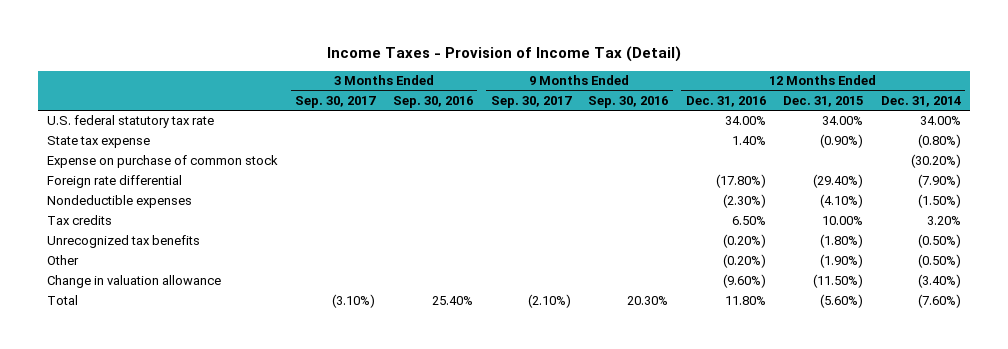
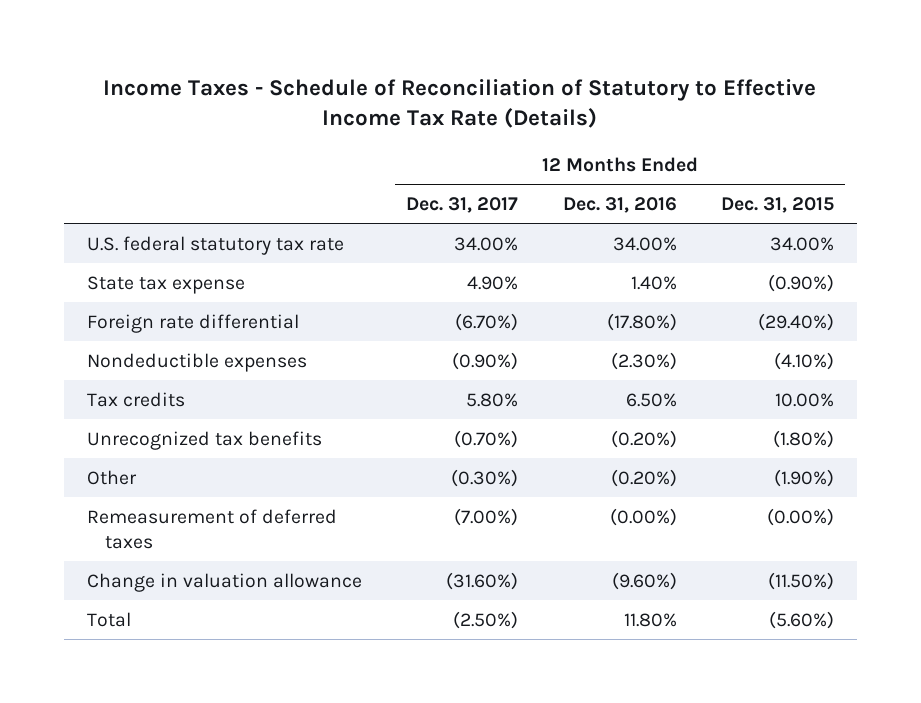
- Income Taxes - Provision of Income Tax (Detail)
+ Income Taxes - Schedule of Reconciliation of Statutory to Effective Income Tax Rate (Details)
- | 3 Months Ended Sep. 30, 2017 | 3 Months Ended Sep. 30, 2016 | 9 Months Ended Sep. 30, 2017 | 9 Months Ended Sep. 30, 2016 | 12 Months Ended Dec. 31, 2016 | 12 Months Ended Dec. 31, 2015 | 12 Months Ended Dec. 31, 2014
+ | 12 Months Ended Dec. 31, 2017 | 12 Months Ended Dec. 31, 2016 | 12 Months Ended Dec. 31, 2015
- Expense on purchase of common stock | | | | | | | (30.20%)
+ Remeasurement of deferred taxes | (7.00%) | (0.00%) | (0.00%)

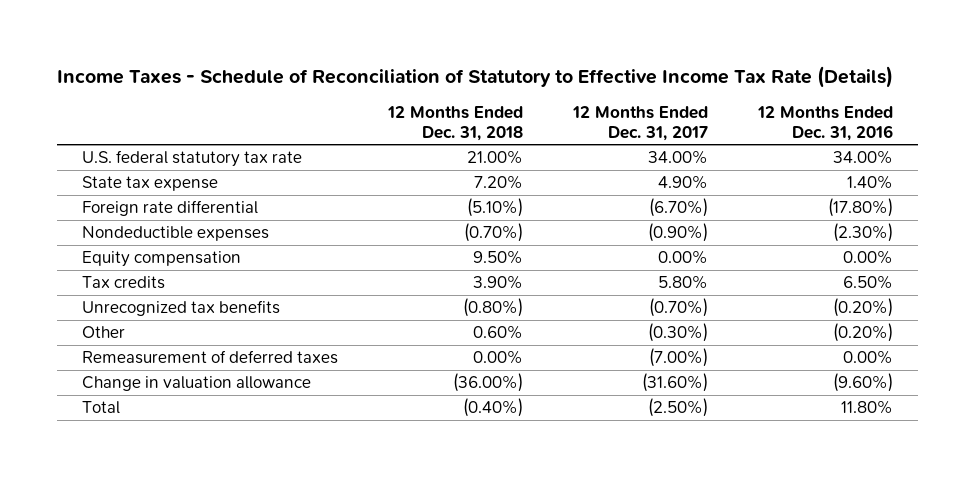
- | 12 Months Ended Dec. 31, 2017 | 12 Months Ended Dec. 31, 2016 | 12 Months Ended Dec. 31, 2015
+ | 12 Months Ended Dec. 31, 2018 | 12 Months Ended Dec. 31, 2017 | 12 Months Ended Dec. 31, 2016
+ Equity compensation | 9.50% | 0.00% | 0.00%
- Remeasurement of deferred taxes | (7.00%) | (0.00%) | (0.00%)
+ Remeasurement of deferred taxes | 0.00% | (7.00%) | 0.00%

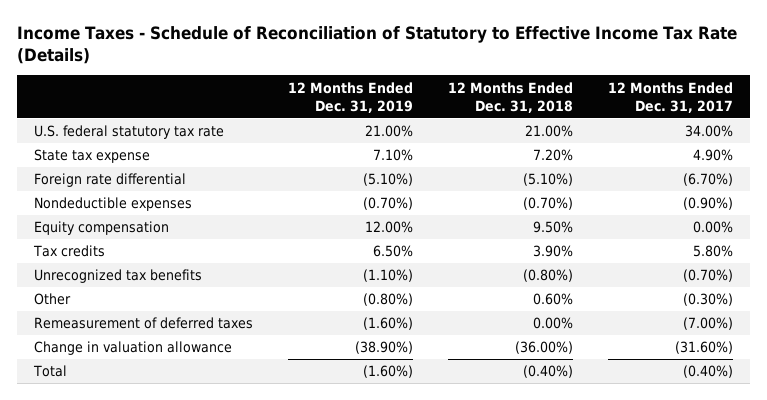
- | 12 Months Ended Dec. 31, 2018 | 12 Months Ended Dec. 31, 2017 | 12 Months Ended Dec. 31, 2016
+ | 12 Months Ended Dec. 31, 2019 | 12 Months Ended Dec. 31, 2018 | 12 Months Ended Dec. 31, 2017
- Total | (0.40%) | (2.50%) | 11.80%
+ Total | (1.60%) | (0.40%) | (0.40%)

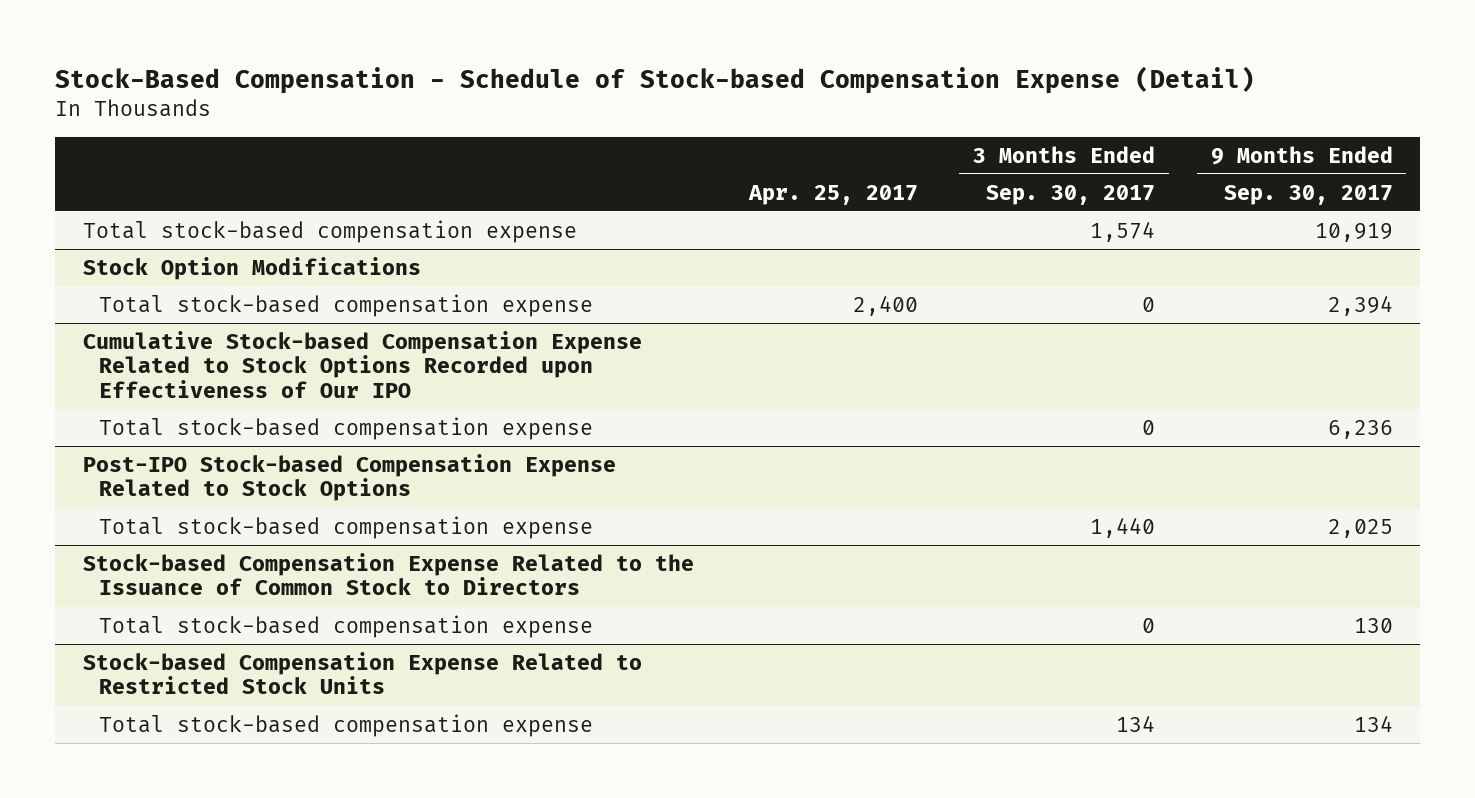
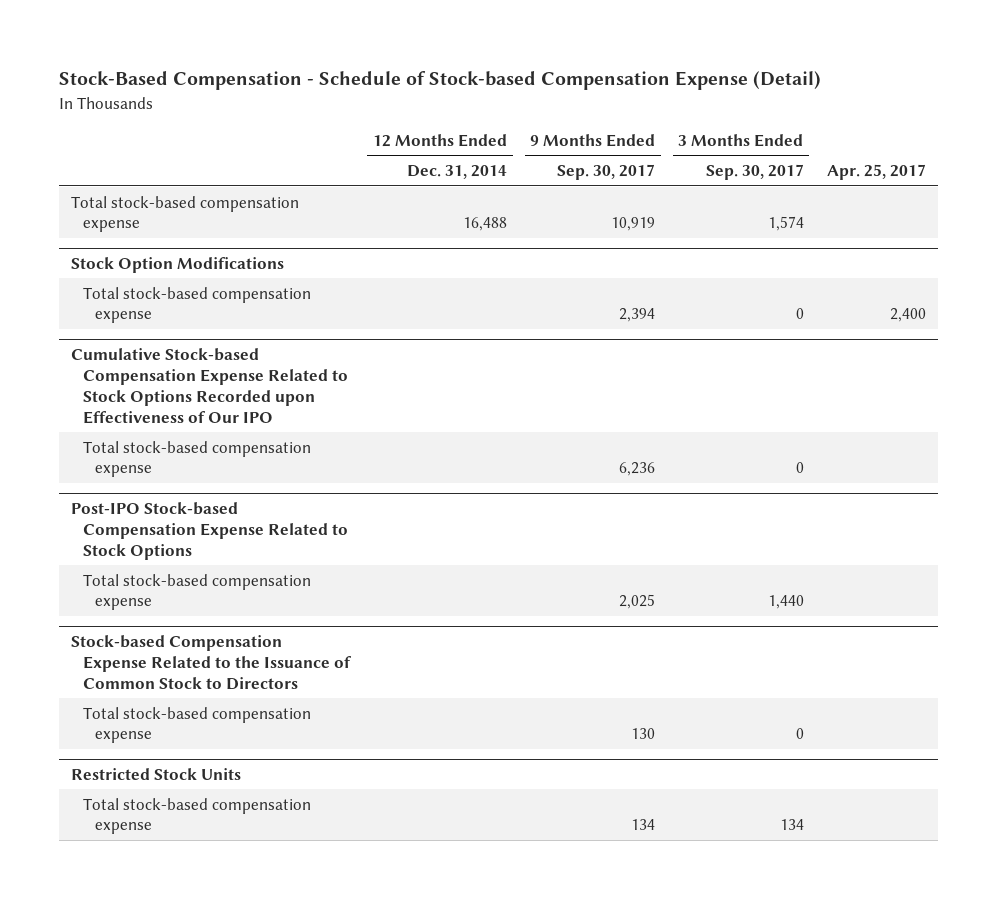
- | Apr. 25, 2017 | 3 Months Ended Sep. 30, 2017 | 9 Months Ended Sep. 30, 2017
+ | 12 Months Ended Dec. 31, 2014 | 9 Months Ended Sep. 30, 2017 | 3 Months Ended Sep. 30, 2017 | Apr. 25, 2017
- Stock-based Compensation Expense Related to Restricted Stock Units
+ Restricted Stock Units

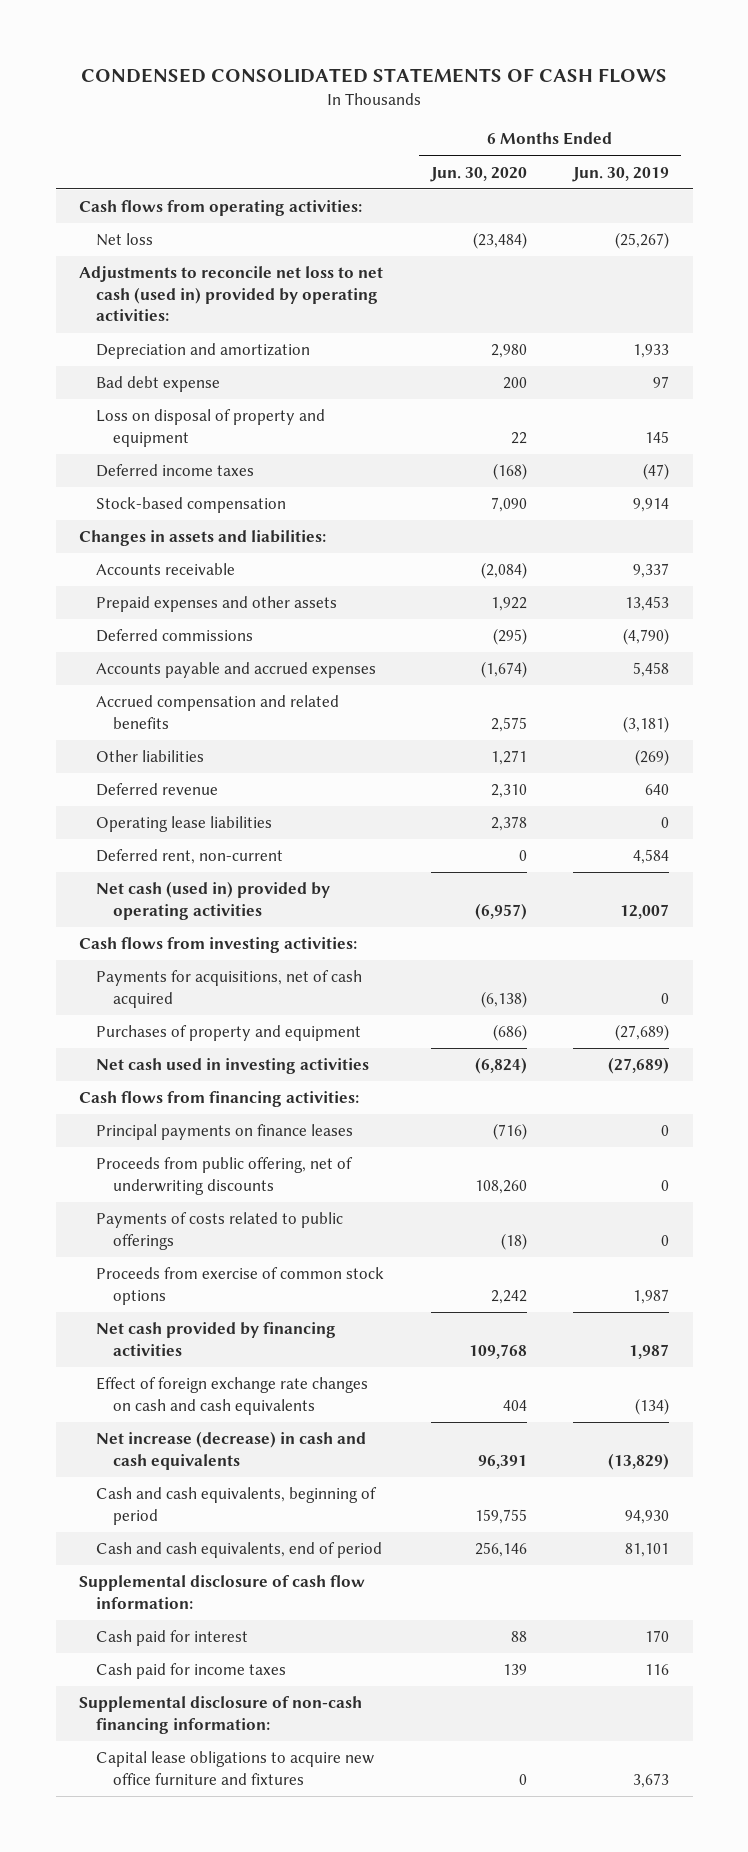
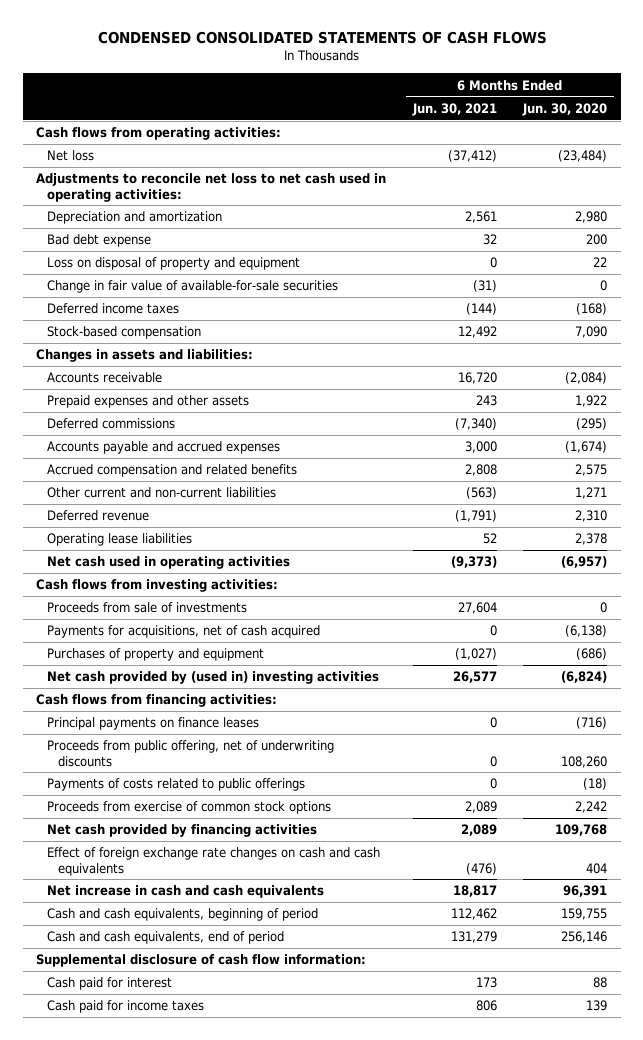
- | 6 Months Ended Jun. 30, 2020 | 6 Months Ended Jun. 30, 2019
+ | 6 Months Ended Jun. 30, 2021 | 6 Months Ended Jun. 30, 2020
- Adjustments to reconcile net loss to net cash (used in) provided by operating activities:
+ Adjustments to reconcile net loss to net cash used in operating activities:
+ Change in fair value of available-for-sale securities | (31) | 0
- Other liabilities | 1,271 | (269)
+ Other current and non-current liabilities | (563) | 1,271
- Deferred rent, non-current | 0 | 4,584
- Net cash (used in) provided by operating activities | (6,957) | 12,007
+ Net cash used in operating activities | (9,373) | (6,957)
+ Proceeds from sale of investments | 27,604 | 0
- Net cash used in investing activities | (6,824) | (27,689)
+ Net cash provided by (used in) investing activities | 26,577 | (6,824)
- Net increase (decrease) in cash and cash equivalents | 96,391 | (13,829)
+ Net increase in cash and cash equivalents | 18,817 | 96,391
- Supplemental disclosure of non-cash financing information:
- Capital lease obligations to acquire new office furniture and fixtures | 0 | 3,673

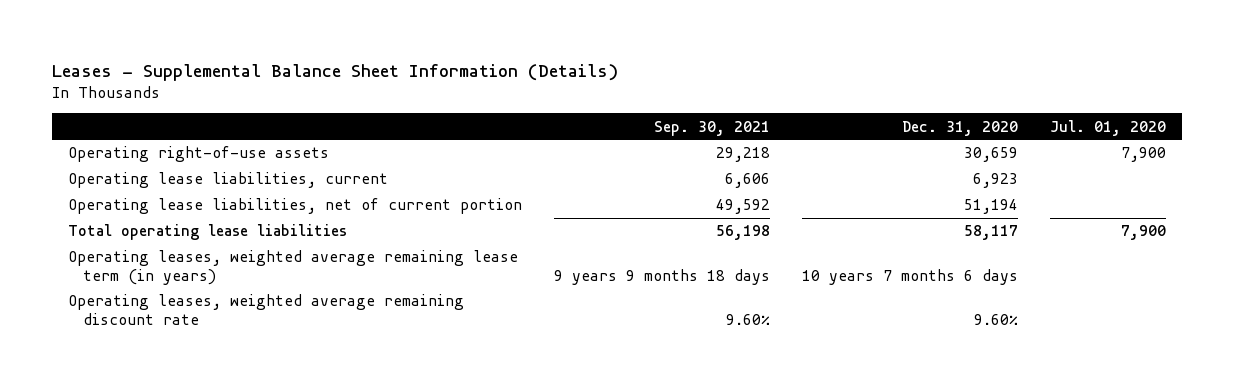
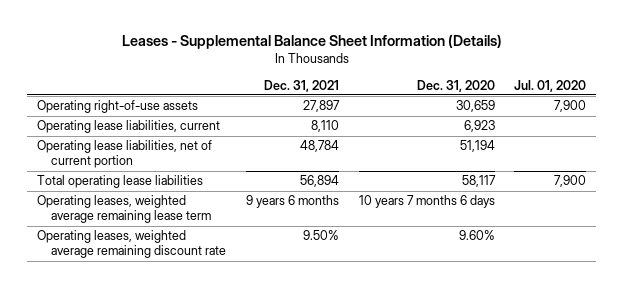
- | Sep. 30, 2021 | Dec. 31, 2020 | Jul. 01, 2020
+ | Dec. 31, 2021 | Dec. 31, 2020 | Jul. 01, 2020
- Operating leases, weighted average remaining lease term (in years) | 9 years 9 months 18 days | 10 years 7 months 6 days |
+ Operating leases, weighted average remaining lease term | 9 years 6 months | 10 years 7 months 6 days |

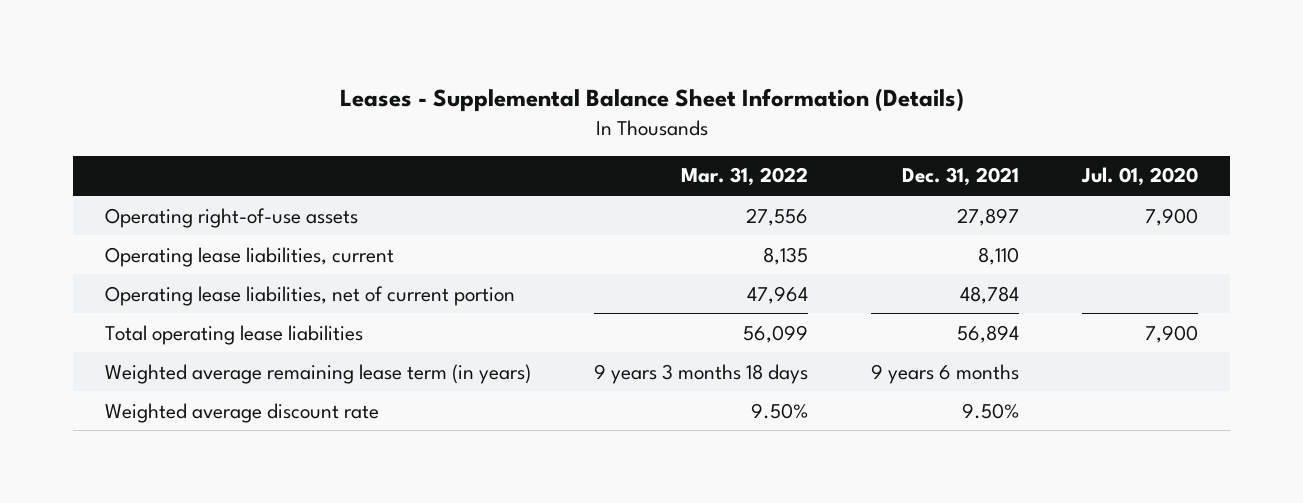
- | Dec. 31, 2021 | Dec. 31, 2020 | Jul. 01, 2020
+ | Mar. 31, 2022 | Dec. 31, 2021 | Jul. 01, 2020
- Operating leases, weighted average remaining lease term | 9 years 6 months | 10 years 7 months 6 days |
- Operating leases, weighted average remaining discount rate | 9.50% | 9.60% |
+ Weighted average remaining lease term (in years) | 9 years 3 months 18 days | 9 years 6 months |
+ Weighted average discount rate | 9.50% | 9.50% |

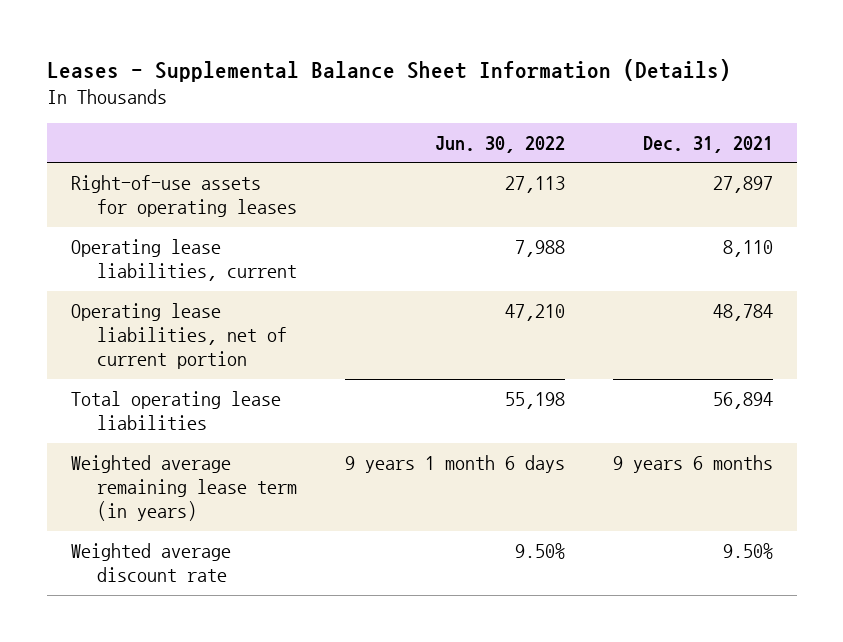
- | Mar. 31, 2022 | Dec. 31, 2021 | Jul. 01, 2020
+ | Jun. 30, 2022 | Dec. 31, 2021
- Operating right-of-use assets | 27,556 | 27,897 | 7,900
+ Right-of-use assets for operating leases | 27,113 | 27,897

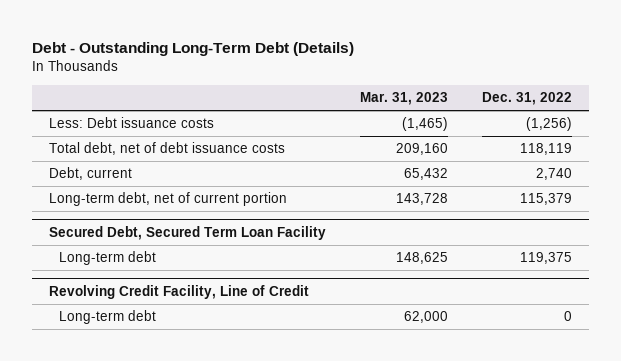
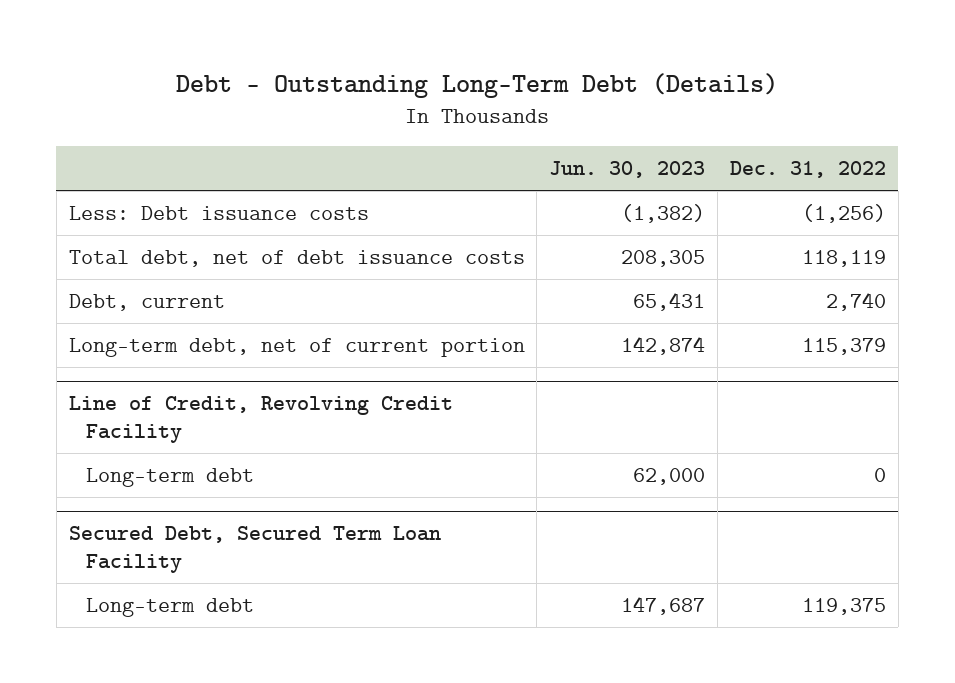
- | Mar. 31, 2023 | Dec. 31, 2022
+ | Jun. 30, 2023 | Dec. 31, 2022
+ Line of Credit, Revolving Credit Facility
+ Long-term debt | 62,000 | 0
- Revolving Credit Facility, Line of Credit
- Long-term debt | 62,000 | 0

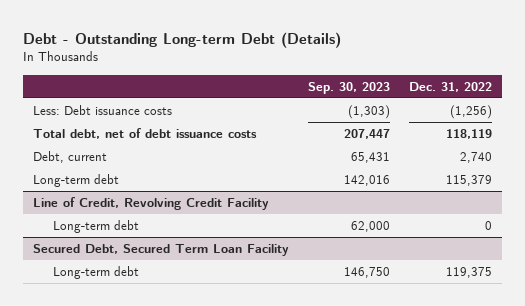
- Debt - Outstanding Long-Term Debt (Details)
+ Debt - Outstanding Long-term Debt (Details)
- | Jun. 30, 2023 | Dec. 31, 2022
+ | Sep. 30, 2023 | Dec. 31, 2022
- Long-term debt, net of current portion | 142,874 | 115,379
+ Long-term debt | 142,016 | 115,379

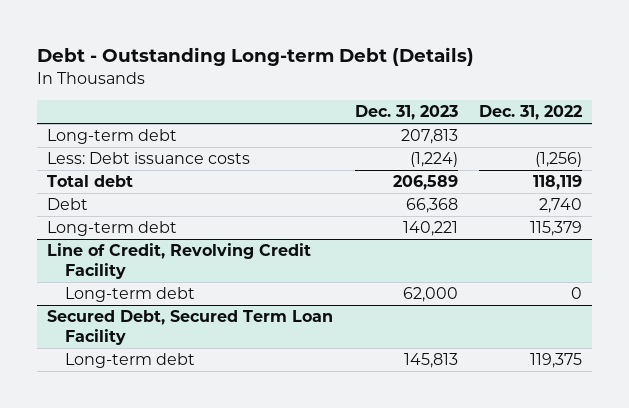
- | Sep. 30, 2023 | Dec. 31, 2022
+ | Dec. 31, 2023 | Dec. 31, 2022
+ Long-term debt | 207,813 |
- Total debt, net of debt issuance costs | 207,447 | 118,119
- Debt, current | 65,431 | 2,740
+ Total debt | 206,589 | 118,119
+ Debt | 66,368 | 2,740

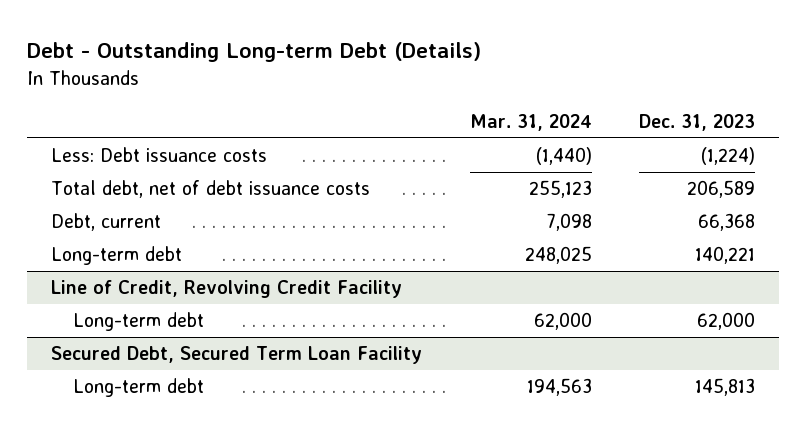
- | Dec. 31, 2023 | Dec. 31, 2022
+ | Mar. 31, 2024 | Dec. 31, 2023
- Long-term debt | 207,813 |
- Total debt | 206,589 | 118,119
- Debt | 66,368 | 2,740
+ Total debt, net of debt issuance costs | 255,123 | 206,589
+ Debt, current | 7,098 | 66,368

